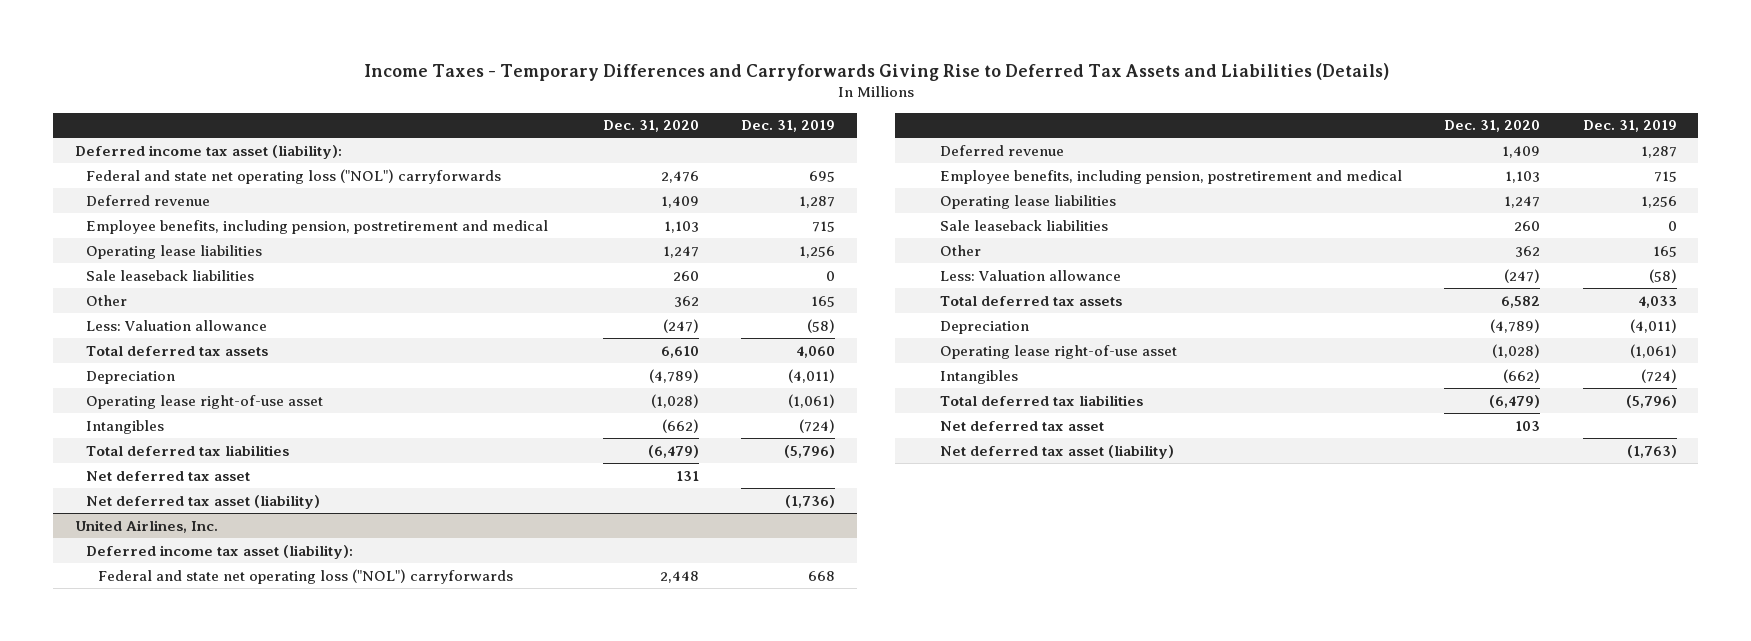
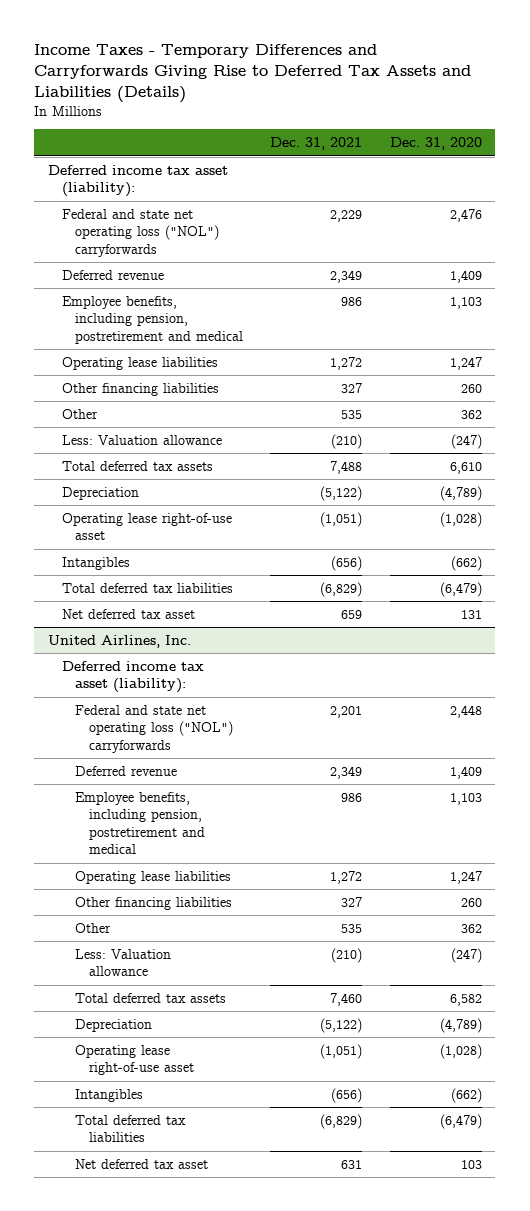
- | Dec. 31, 2020 | Dec. 31, 2019
+ | Dec. 31, 2021 | Dec. 31, 2020
- Sale leaseback liabilities | 260 | 0
+ Other financing liabilities | 327 | 260
- Net deferred tax asset (liability) | | (1,736)
@ United Airlines, Inc.
- Sale leaseback liabilities | 260 | 0
+ Other financing liabilities | 327 | 260
- Net deferred tax asset (liability) | | (1,763)

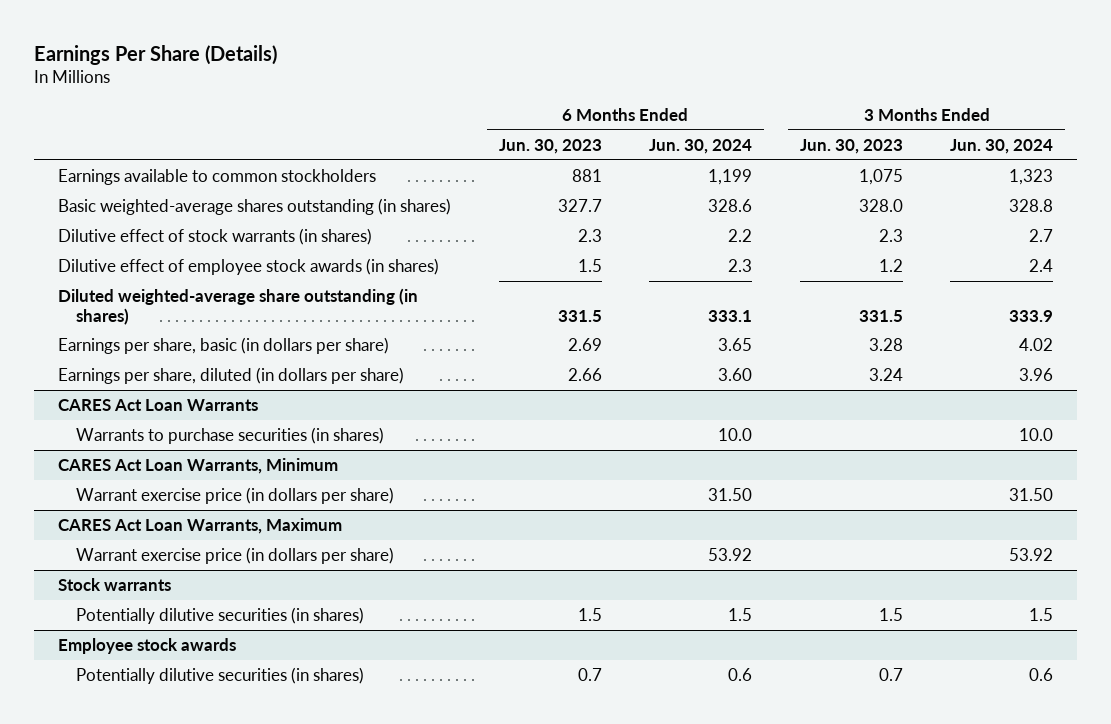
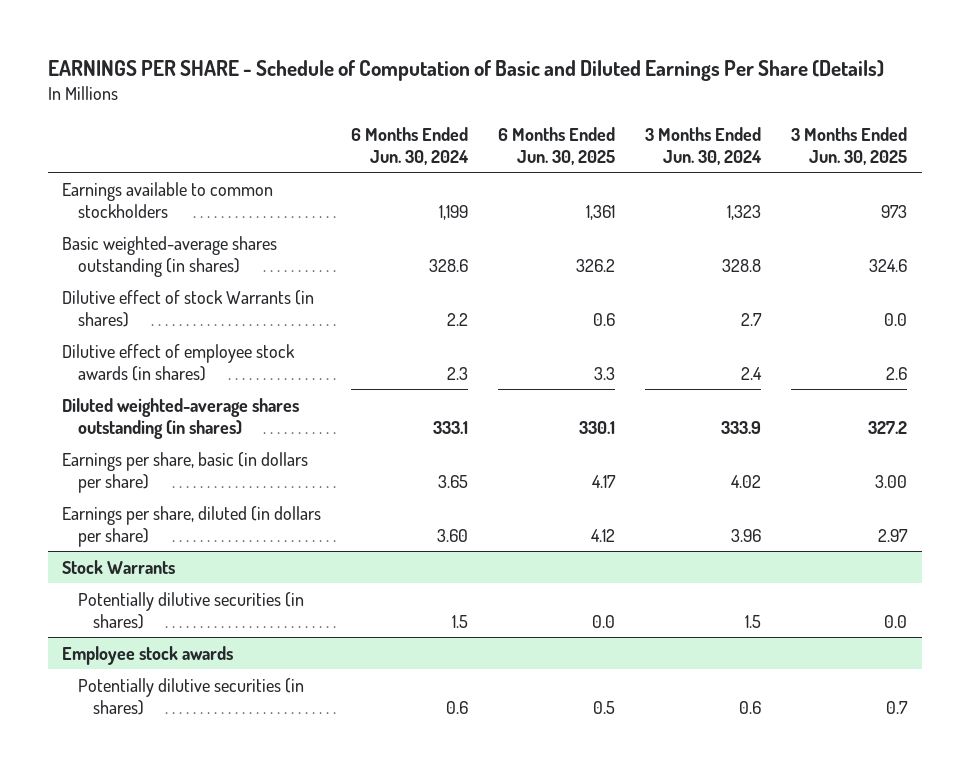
- Earnings Per Share (Details)
+ EARNINGS PER SHARE - Schedule of Computation of Basic and Diluted Earnings Per Share (Details)
- | 6 Months Ended Jun. 30, 2023 | 6 Months Ended Jun. 30, 2024 | 3 Months Ended Jun. 30, 2023 | 3 Months Ended Jun. 30, 2024
+ | 6 Months Ended Jun. 30, 2024 | 6 Months Ended Jun. 30, 2025 | 3 Months Ended Jun. 30, 2024 | 3 Months Ended Jun. 30, 2025
- Dilutive effect of stock warrants (in shares) | 2.3 | 2.2 | 2.3 | 2.7
+ Dilutive effect of stock Warrants (in shares) | 2.2 | 0.6 | 2.7 | 0.0
- Diluted weighted-average share outstanding (in shares) | 331.5 | 333.1 | 331.5 | 333.9
+ Diluted weighted-average shares outstanding (in shares) | 333.1 | 330.1 | 333.9 | 327.2
- CARES Act Loan Warrants
- Warrants to purchase securities (in shares) | | 10.0 | | 10.0
- CARES Act Loan Warrants, Minimum
- Warrant exercise price (in dollars per share) | | 31.50 | | 31.50
- CARES Act Loan Warrants, Maximum
- Warrant exercise price (in dollars per share) | | 53.92 | | 53.92
- Stock warrants
+ Stock Warrants

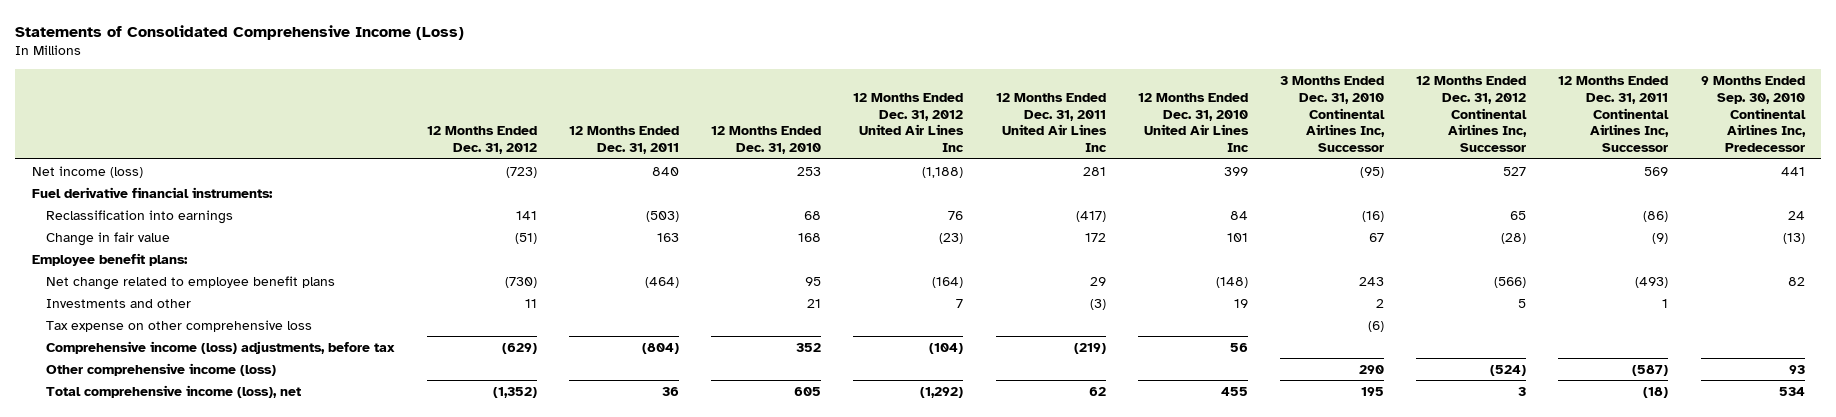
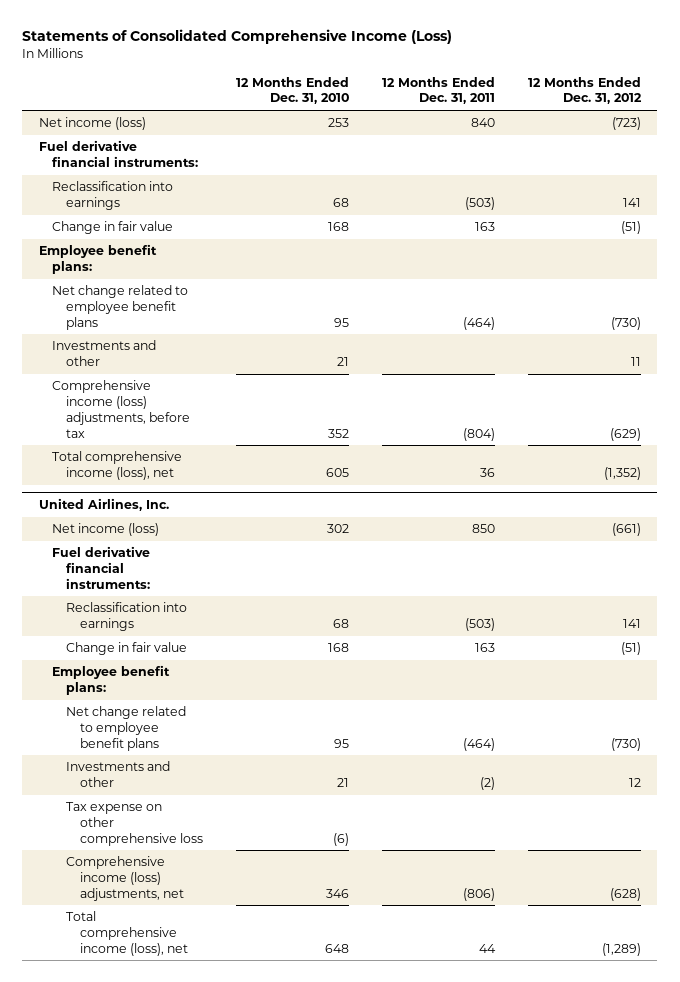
- | 12 Months Ended Dec. 31, 2012 | 12 Months Ended Dec. 31, 2011 | 12 Months Ended Dec. 31, 2010 | 12 Months Ended Dec. 31, 2012 United Air Lines Inc | 12 Months Ended Dec. 31, 2011 United Air Lines Inc | 12 Months Ended Dec. 31, 2010 United Air Lines Inc | 3 Months Ended Dec. 31, 2010 Continental Airlines Inc, Successor | 12 Months Ended Dec. 31, 2012 Continental Airlines Inc, Successor | 12 Months Ended Dec. 31, 2011 Continental Airlines Inc, Successor | 9 Months Ended Sep. 30, 2010 Continental Airlines Inc, Predecessor
+ | 12 Months Ended Dec. 31, 2010 | 12 Months Ended Dec. 31, 2011 | 12 Months Ended Dec. 31, 2012
- Tax expense on other comprehensive loss | | | | | | | (6) | | |
- Other comprehensive income (loss) | | | | | | | 290 | (524) | (587) | 93
+ United Airlines, Inc.
+ Net income (loss) | 302 | 850 | (661)
+ Fuel derivative financial instruments:
+ Reclassification into earnings | 68 | (503) | 141
+ Change in fair value | 168 | 163 | (51)
+ Employee benefit plans:
+ Net change related to employee benefit plans | 95 | (464) | (730)
+ Investments and other | 21 | (2) | 12
+ Tax expense on other comprehensive loss | (6) | |
+ Comprehensive income (loss) adjustments, net | 346 | (806) | (628)
+ Total comprehensive income (loss), net | 648 | 44 | (1,289)

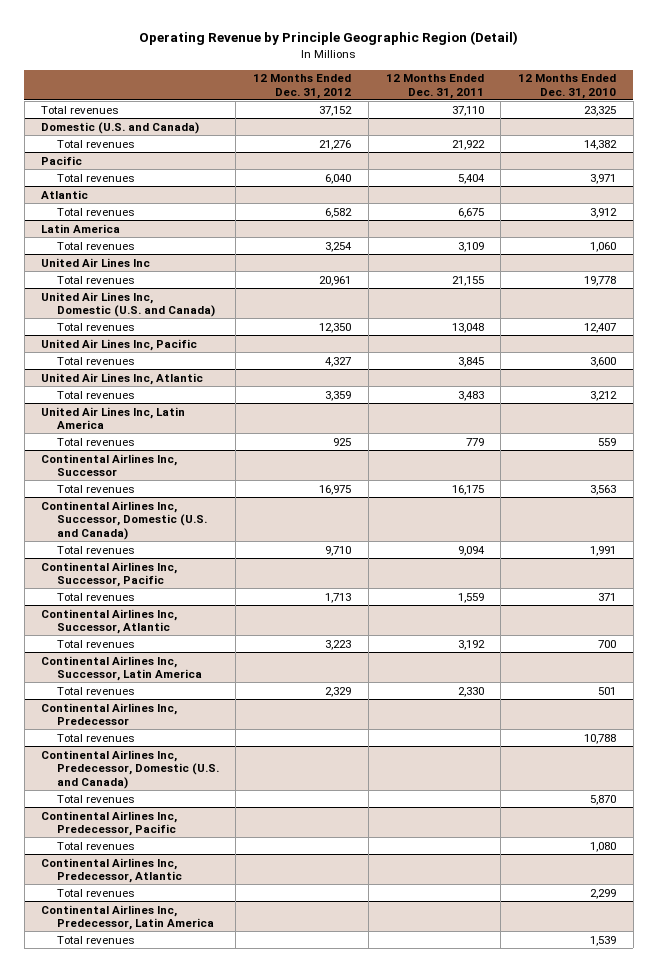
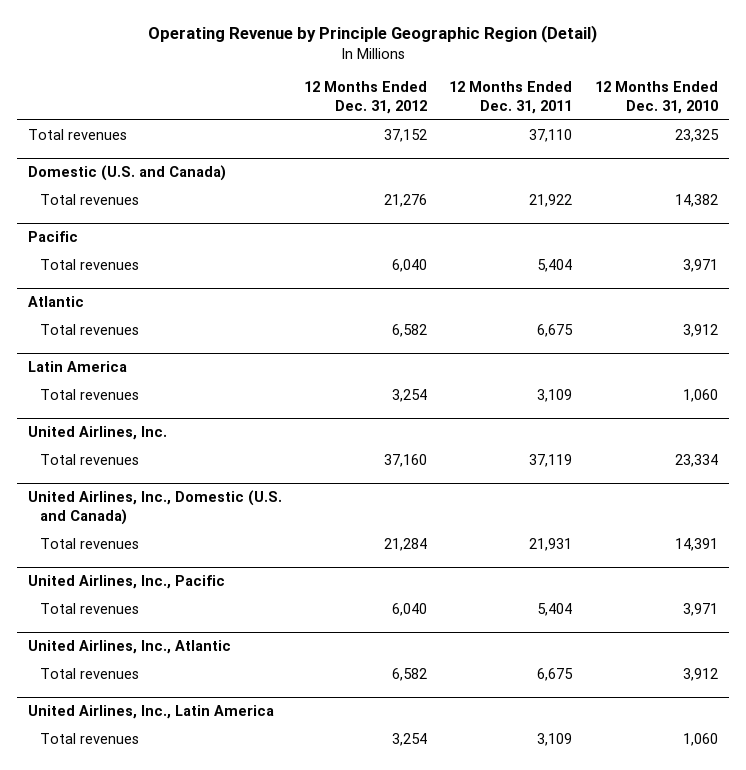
- United Air Lines Inc
- Total revenues | 20,961 | 21,155 | 19,778
- United Air Lines Inc, Domestic (U.S. and Canada)
- Total revenues | 12,350 | 13,048 | 12,407
- United Air Lines Inc, Pacific
- Total revenues | 4,327 | 3,845 | 3,600
- United Air Lines Inc, Atlantic
- Total revenues | 3,359 | 3,483 | 3,212
- United Air Lines Inc, Latin America
- Total revenues | 925 | 779 | 559
- Continental Airlines Inc, Successor
- Total revenues | 16,975 | 16,175 | 3,563
- Continental Airlines Inc, Successor, Domestic (U.S. and Canada)
- Total revenues | 9,710 | 9,094 | 1,991
- Continental Airlines Inc, Successor, Pacific
- Total revenues | 1,713 | 1,559 | 371
- Continental Airlines Inc, Successor, Atlantic
- Total revenues | 3,223 | 3,192 | 700
- Continental Airlines Inc, Successor, Latin America
- Total revenues | 2,329 | 2,330 | 501
- Continental Airlines Inc, Predecessor
- Total revenues | | | 10,788
- Continental Airlines Inc, Predecessor, Domestic (U.S. and Canada)
- Total revenues | | | 5,870
- Continental Airlines Inc, Predecessor, Pacific
- Total revenues | | | 1,080
- Continental Airlines Inc, Predecessor, Atlantic
- Total revenues | | | 2,299
- Continental Airlines Inc, Predecessor, Latin America
- Total revenues | | | 1,539
+ United Airlines, Inc.
+ Total revenues | 37,160 | 37,119 | 23,334
+ United Airlines, Inc., Domestic (U.S. and Canada)
+ Total revenues | 21,284 | 21,931 | 14,391
+ United Airlines, Inc., Pacific
+ Total revenues | 6,040 | 5,404 | 3,971
+ United Airlines, Inc., Atlantic
+ Total revenues | 6,582 | 6,675 | 3,912
+ United Airlines, Inc., Latin America
+ Total revenues | 3,254 | 3,109 | 1,060

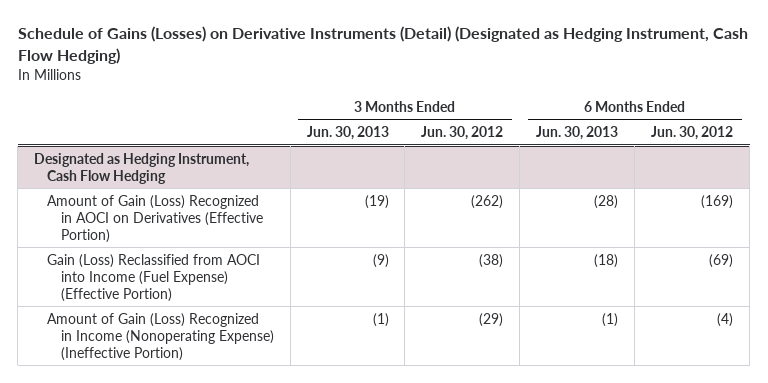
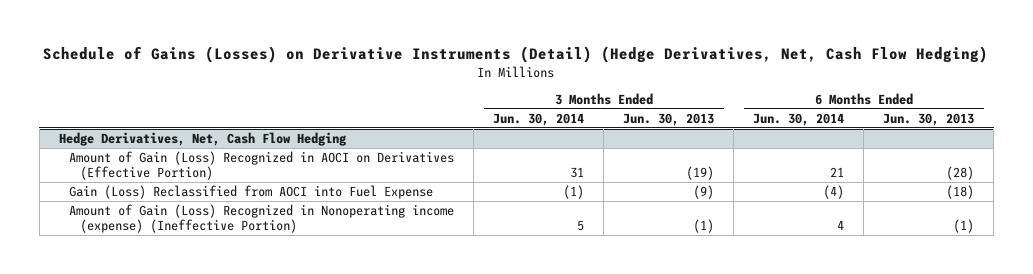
- Schedule of Gains (Losses) on Derivative Instruments (Detail) (Designated as Hedging Instrument, Cash Flow Hedging)
+ Schedule of Gains (Losses) on Derivative Instruments (Detail) (Hedge Derivatives, Net, Cash Flow Hedging)
- | 3 Months Ended Jun. 30, 2013 | 3 Months Ended Jun. 30, 2012 | 6 Months Ended Jun. 30, 2013 | 6 Months Ended Jun. 30, 2012
+ | 3 Months Ended Jun. 30, 2014 | 3 Months Ended Jun. 30, 2013 | 6 Months Ended Jun. 30, 2014 | 6 Months Ended Jun. 30, 2013
- Designated as Hedging Instrument, Cash Flow Hedging
+ Hedge Derivatives, Net, Cash Flow Hedging
- Gain (Loss) Reclassified from AOCI into Income (Fuel Expense) (Effective Portion) | (9) | (38) | (18) | (69)
- Amount of Gain (Loss) Recognized in Income (Nonoperating Expense) (Ineffective Portion) | (1) | (29) | (1) | (4)
+ Gain (Loss) Reclassified from AOCI into Fuel Expense | (1) | (9) | (4) | (18)
+ Amount of Gain (Loss) Recognized in Nonoperating income (expense) (Ineffective Portion) | 5 | (1) | 4 | (1)

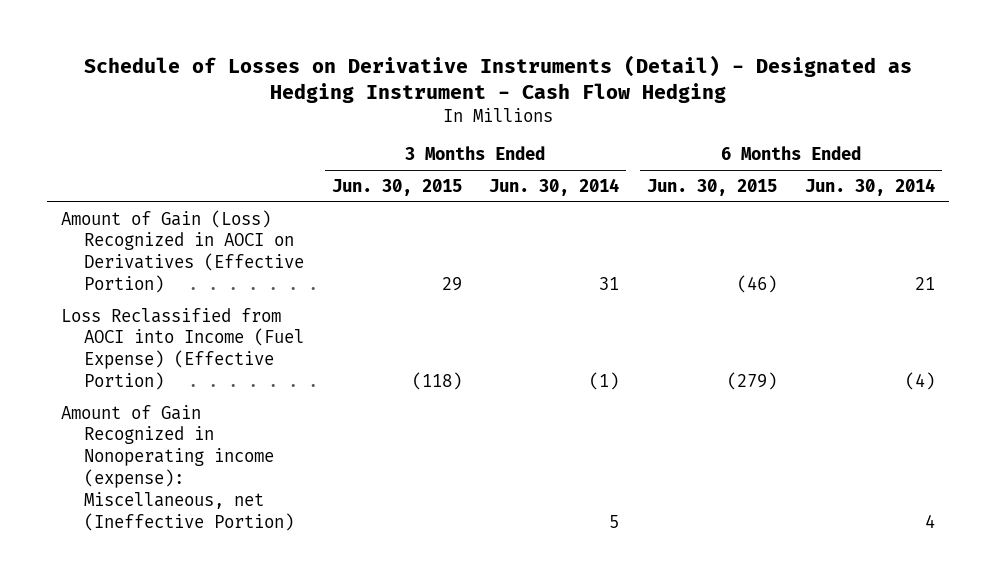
- Schedule of Gains (Losses) on Derivative Instruments (Detail) (Hedge Derivatives, Net, Cash Flow Hedging)
+ Schedule of Losses on Derivative Instruments (Detail) - Designated as Hedging Instrument - Cash Flow Hedging
- | 3 Months Ended Jun. 30, 2014 | 3 Months Ended Jun. 30, 2013 | 6 Months Ended Jun. 30, 2014 | 6 Months Ended Jun. 30, 2013
+ | 3 Months Ended Jun. 30, 2015 | 3 Months Ended Jun. 30, 2014 | 6 Months Ended Jun. 30, 2015 | 6 Months Ended Jun. 30, 2014
- Hedge Derivatives, Net, Cash Flow Hedging
- Gain (Loss) Reclassified from AOCI into Fuel Expense | (1) | (9) | (4) | (18)
- Amount of Gain (Loss) Recognized in Nonoperating income (expense) (Ineffective Portion) | 5 | (1) | 4 | (1)
+ Loss Reclassified from AOCI into Income (Fuel Expense) (Effective Portion) | (118) | (1) | (279) | (4)
+ Amount of Gain Recognized in Nonoperating income (expense): Miscellaneous, net (Ineffective Portion) | | 5 | | 4

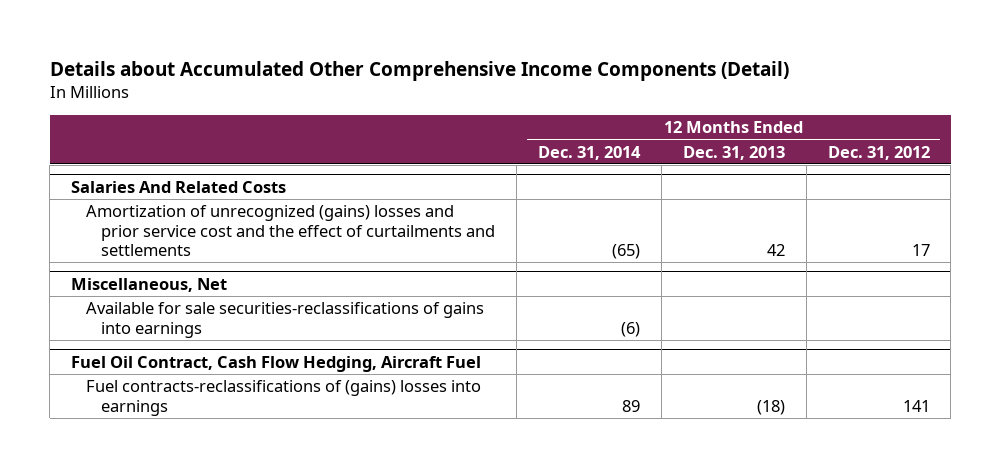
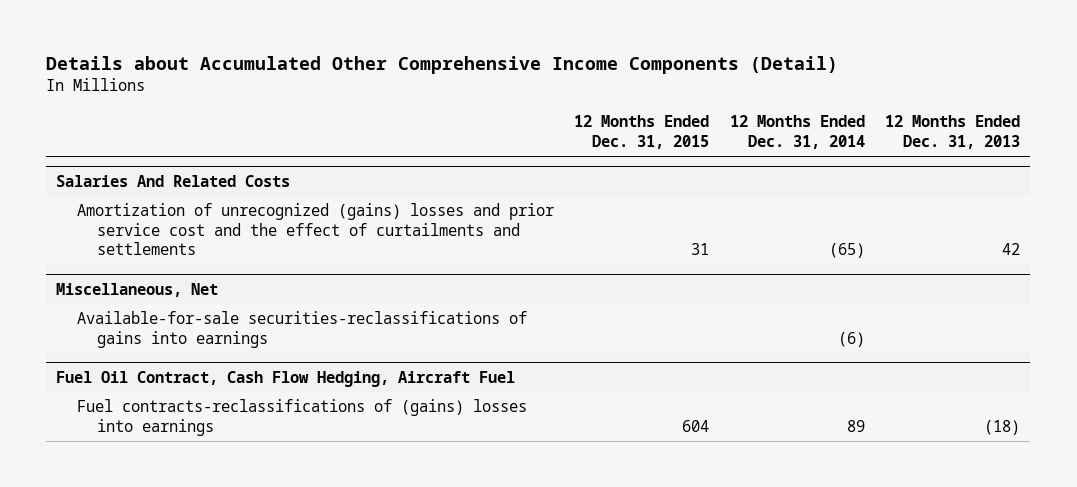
- | 12 Months Ended Dec. 31, 2014 | 12 Months Ended Dec. 31, 2013 | 12 Months Ended Dec. 31, 2012
+ | 12 Months Ended Dec. 31, 2015 | 12 Months Ended Dec. 31, 2014 | 12 Months Ended Dec. 31, 2013
@ Miscellaneous, Net
- Available for sale securities-reclassifications of gains into earnings | (6) | |
+ Available-for-sale securities-reclassifications of gains into earnings | | (6) |

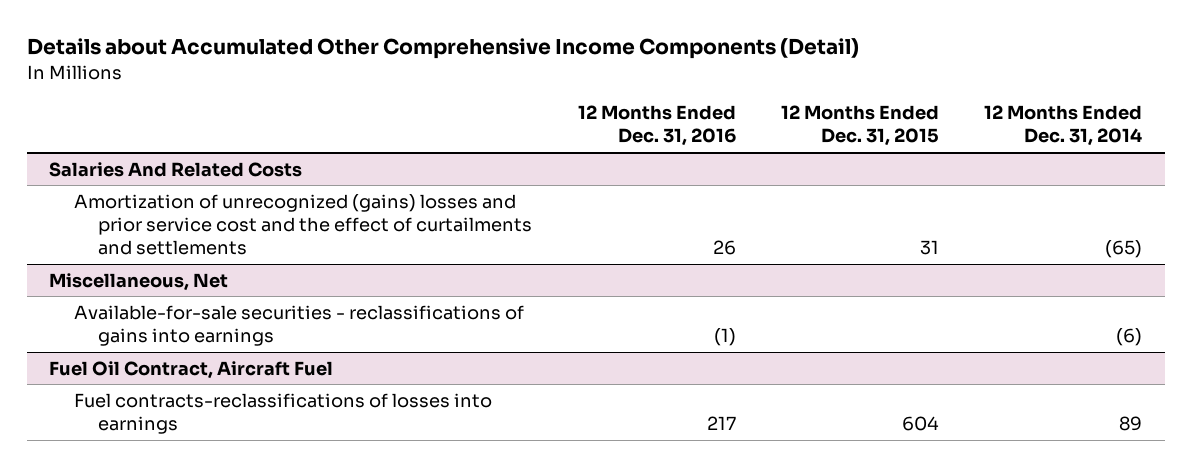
- | 12 Months Ended Dec. 31, 2015 | 12 Months Ended Dec. 31, 2014 | 12 Months Ended Dec. 31, 2013
+ | 12 Months Ended Dec. 31, 2016 | 12 Months Ended Dec. 31, 2015 | 12 Months Ended Dec. 31, 2014
@ Miscellaneous, Net
- Available-for-sale securities-reclassifications of gains into earnings | | (6) |
- Fuel Oil Contract, Cash Flow Hedging, Aircraft Fuel
- Fuel contracts-reclassifications of (gains) losses into earnings | 604 | 89 | (18)
@ Miscellaneous, Net
+ Available-for-sale securities - reclassifications of gains into earnings | (1) | | (6)
+ Fuel Oil Contract, Aircraft Fuel
+ Fuel contracts-reclassifications of losses into earnings | 217 | 604 | 89

